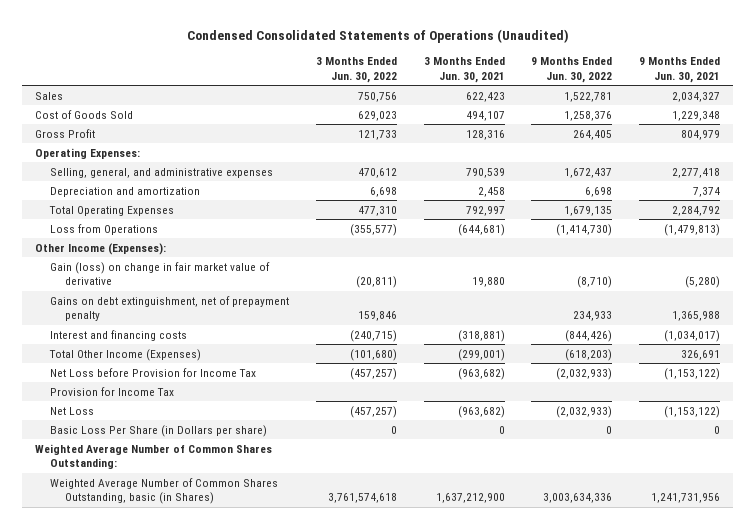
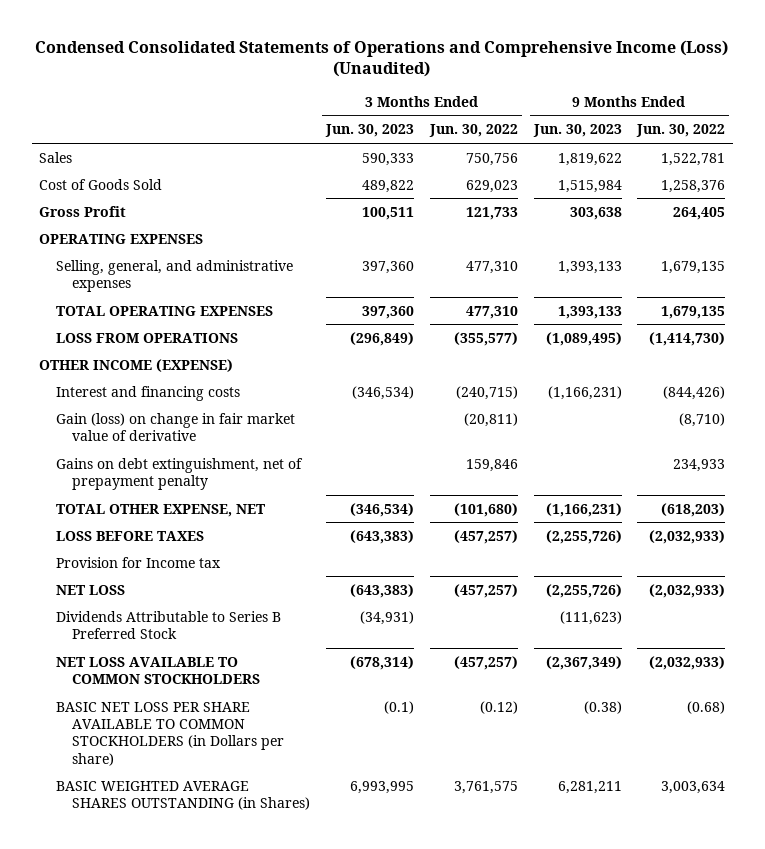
- Condensed Consolidated Statements of Operations (Unaudited)
+ Condensed Consolidated Statements of Operations and Comprehensive Income (Loss) (Unaudited)
- | 3 Months Ended Jun. 30, 2022 | 3 Months Ended Jun. 30, 2021 | 9 Months Ended Jun. 30, 2022 | 9 Months Ended Jun. 30, 2021
+ | 3 Months Ended Jun. 30, 2023 | 3 Months Ended Jun. 30, 2022 | 9 Months Ended Jun. 30, 2023 | 9 Months Ended Jun. 30, 2022
- Operating Expenses:
- Selling, general, and administrative expenses | 470,612 | 790,539 | 1,672,437 | 2,277,418
- Depreciation and amortization | 6,698 | 2,458 | 6,698 | 7,374
- Total Operating Expenses | 477,310 | 792,997 | 1,679,135 | 2,284,792
- Loss from Operations | (355,577) | (644,681) | (1,414,730) | (1,479,813)
- Other Income (Expenses):
+ OPERATING EXPENSES
+ Selling, general, and administrative expenses | 397,360 | 477,310 | 1,393,133 | 1,679,135
+ TOTAL OPERATING EXPENSES | 397,360 | 477,310 | 1,393,133 | 1,679,135
+ LOSS FROM OPERATIONS | (296,849) | (355,577) | (1,089,495) | (1,414,730)
+ OTHER INCOME (EXPENSE)
moved up: Interest and financing costs | (346,534) | (240,715) | (1,166,231) | (844,426)
- Total Other Income (Expenses) | (101,680) | (299,001) | (618,203) | 326,691
- Net Loss before Provision for Income Tax | (457,257) | (963,682) | (2,032,933) | (1,153,122)
- Provision for Income Tax
- Net Loss | (457,257) | (963,682) | (2,032,933) | (1,153,122)
- Basic Loss Per Share (in Dollars per share) | 0 | 0 | 0 | 0
- Weighted Average Number of Common Shares Outstanding:
- Weighted Average Number of Common Shares Outstanding, basic (in Shares) | 3,761,574,618 | 1,637,212,900 | 3,003,634,336 | 1,241,731,956
+ TOTAL OTHER EXPENSE, NET | (346,534) | (101,680) | (1,166,231) | (618,203)
+ LOSS BEFORE TAXES | (643,383) | (457,257) | (2,255,726) | (2,032,933)
+ Provision for Income tax
+ NET LOSS | (643,383) | (457,257) | (2,255,726) | (2,032,933)
+ Dividends Attributable to Series B Preferred Stock | (34,931) | | (111,623) |
+ NET LOSS AVAILABLE TO COMMON STOCKHOLDERS | (678,314) | (457,257) | (2,367,349) | (2,032,933)
+ BASIC NET LOSS PER SHARE AVAILABLE TO COMMON STOCKHOLDERS (in Dollars per share) | (0.1) | (0.12) | (0.38) | (0.68)
+ BASIC WEIGHTED AVERAGE SHARES OUTSTANDING (in Shares) | 6,993,995 | 3,761,575 | 6,281,211 | 3,003,634

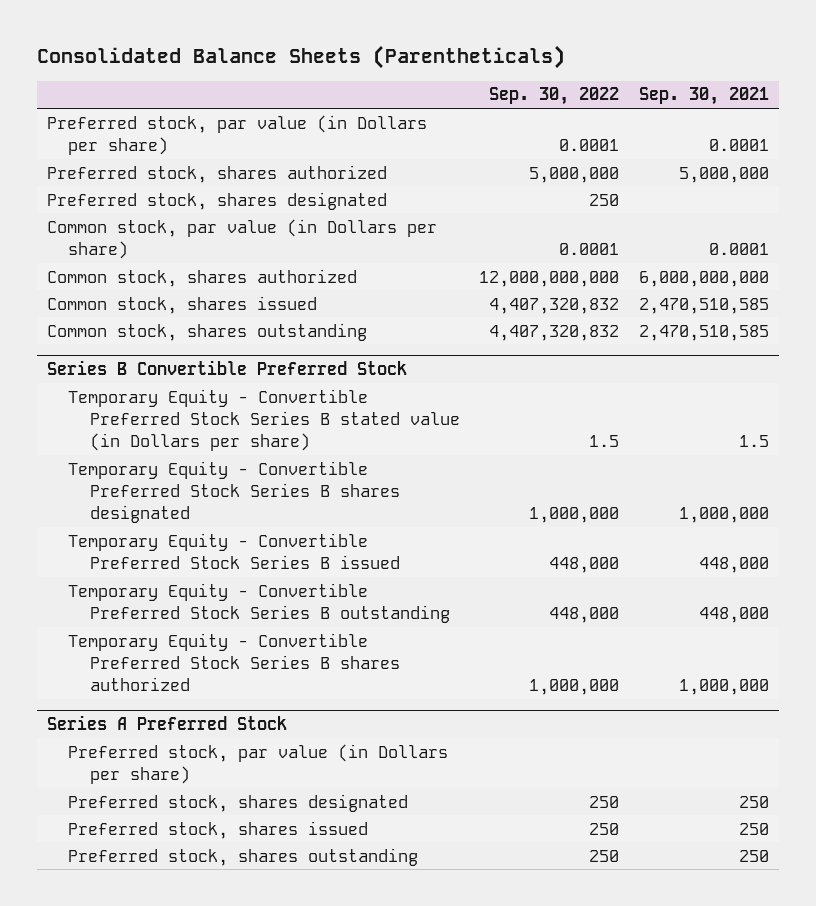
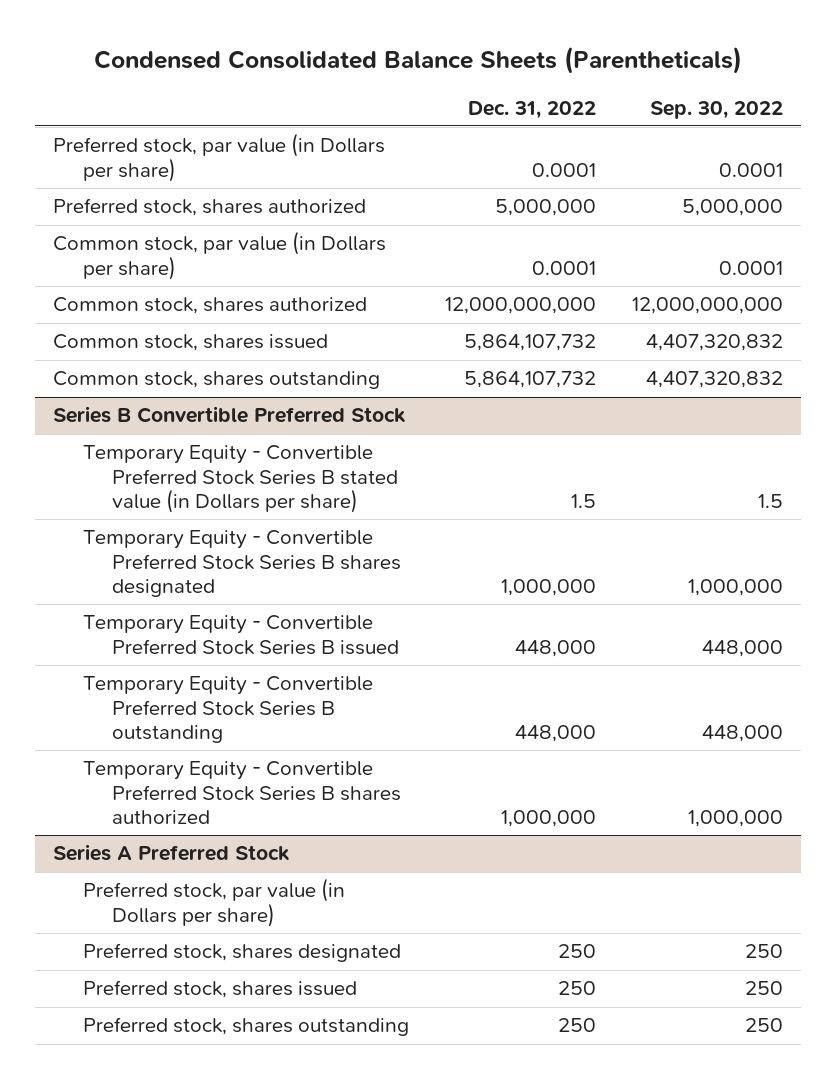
- Consolidated Balance Sheets (Parentheticals)
+ Condensed Consolidated Balance Sheets (Parentheticals)
- | Sep. 30, 2022 | Sep. 30, 2021
+ | Dec. 31, 2022 | Sep. 30, 2022
- Preferred stock, shares designated | 250 |

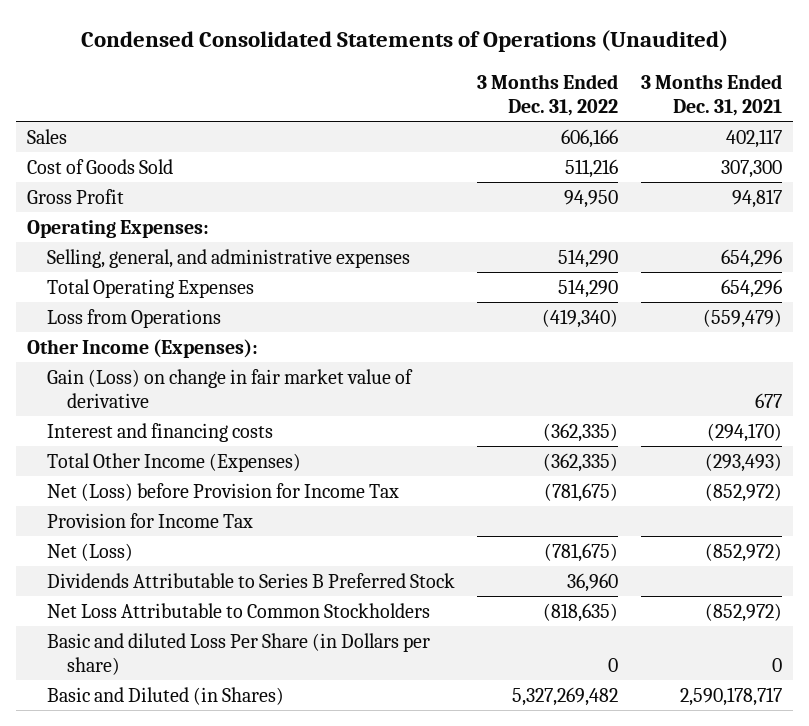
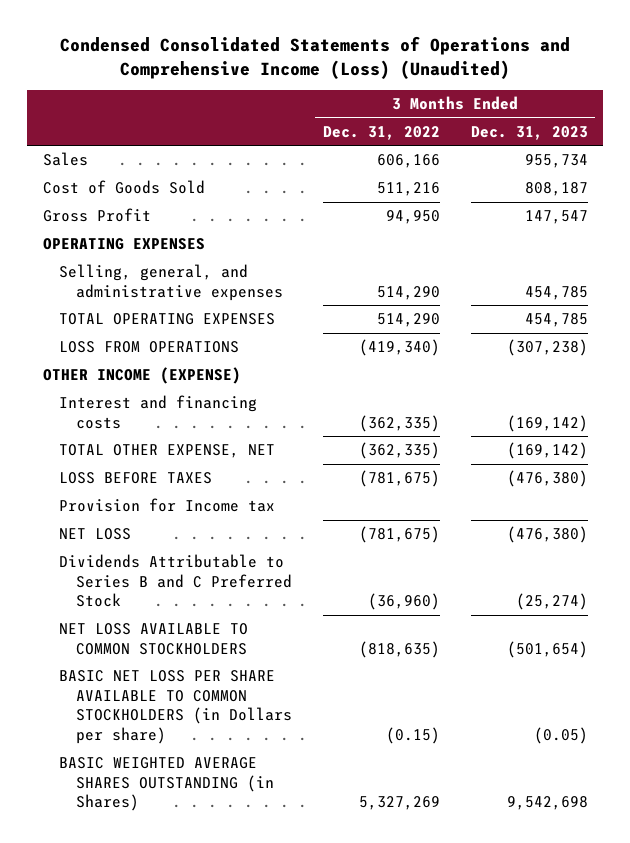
- Condensed Consolidated Statements of Operations (Unaudited)
+ Condensed Consolidated Statements of Operations and Comprehensive Income (Loss) (Unaudited)
- | 3 Months Ended Dec. 31, 2022 | 3 Months Ended Dec. 31, 2021
+ | 3 Months Ended Dec. 31, 2022 | 3 Months Ended Dec. 31, 2023
- Operating Expenses:
+ OPERATING EXPENSES
- Total Operating Expenses | 514,290 | 654,296
- Loss from Operations | (419,340) | (559,479)
- Other Income (Expenses):
- Gain (Loss) on change in fair market value of derivative | | 677
+ TOTAL OPERATING EXPENSES | 514,290 | 454,785
+ LOSS FROM OPERATIONS | (419,340) | (307,238)
+ OTHER INCOME (EXPENSE)
- Total Other Income (Expenses) | (362,335) | (293,493)
- Net (Loss) before Provision for Income Tax | (781,675) | (852,972)
- Provision for Income Tax
- Net (Loss) | (781,675) | (852,972)
- Dividends Attributable to Series B Preferred Stock | 36,960 |
- Net Loss Attributable to Common Stockholders | (818,635) | (852,972)
- Basic and diluted Loss Per Share (in Dollars per share) | 0 | 0
- Basic and Diluted (in Shares) | 5,327,269,482 | 2,590,178,717
+ TOTAL OTHER EXPENSE, NET | (362,335) | (169,142)
+ LOSS BEFORE TAXES | (781,675) | (476,380)
+ Provision for Income tax
+ NET LOSS | (781,675) | (476,380)
+ Dividends Attributable to Series B and C Preferred Stock | (36,960) | (25,274)
+ NET LOSS AVAILABLE TO COMMON STOCKHOLDERS | (818,635) | (501,654)
+ BASIC NET LOSS PER SHARE AVAILABLE TO COMMON STOCKHOLDERS (in Dollars per share) | (0.15) | (0.05)
+ BASIC WEIGHTED AVERAGE SHARES OUTSTANDING (in Shares) | 5,327,269 | 9,542,698

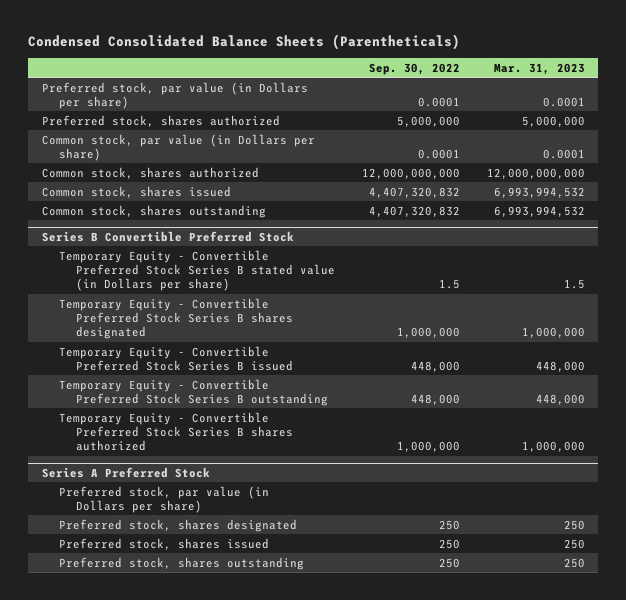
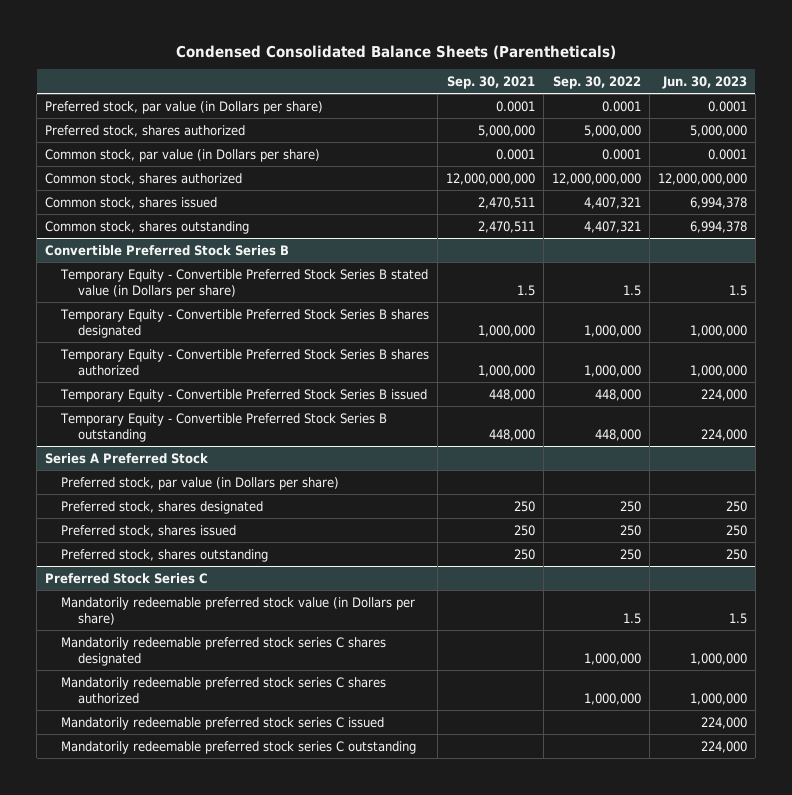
- | Sep. 30, 2022 | Mar. 31, 2023
+ | Sep. 30, 2021 | Sep. 30, 2022 | Jun. 30, 2023
- Common stock, shares issued | 4,407,320,832 | 6,993,994,532
- Common stock, shares outstanding | 4,407,320,832 | 6,993,994,532
- Series B Convertible Preferred Stock
+ Common stock, shares issued | 2,470,511 | 4,407,321 | 6,994,378
+ Common stock, shares outstanding | 2,470,511 | 4,407,321 | 6,994,378
+ Convertible Preferred Stock Series B
+ Temporary Equity - Convertible Preferred Stock Series B shares authorized | 1,000,000 | 1,000,000 | 1,000,000
- Temporary Equity - Convertible Preferred Stock Series B shares authorized | 1,000,000 | 1,000,000
+ Preferred Stock Series C
+ Mandatorily redeemable preferred stock value (in Dollars per share) | | 1.5 | 1.5
+ Mandatorily redeemable preferred stock series C shares designated | | 1,000,000 | 1,000,000
+ Mandatorily redeemable preferred stock series C shares authorized | | 1,000,000 | 1,000,000
+ Mandatorily redeemable preferred stock series C issued | | | 224,000
+ Mandatorily redeemable preferred stock series C outstanding | | | 224,000

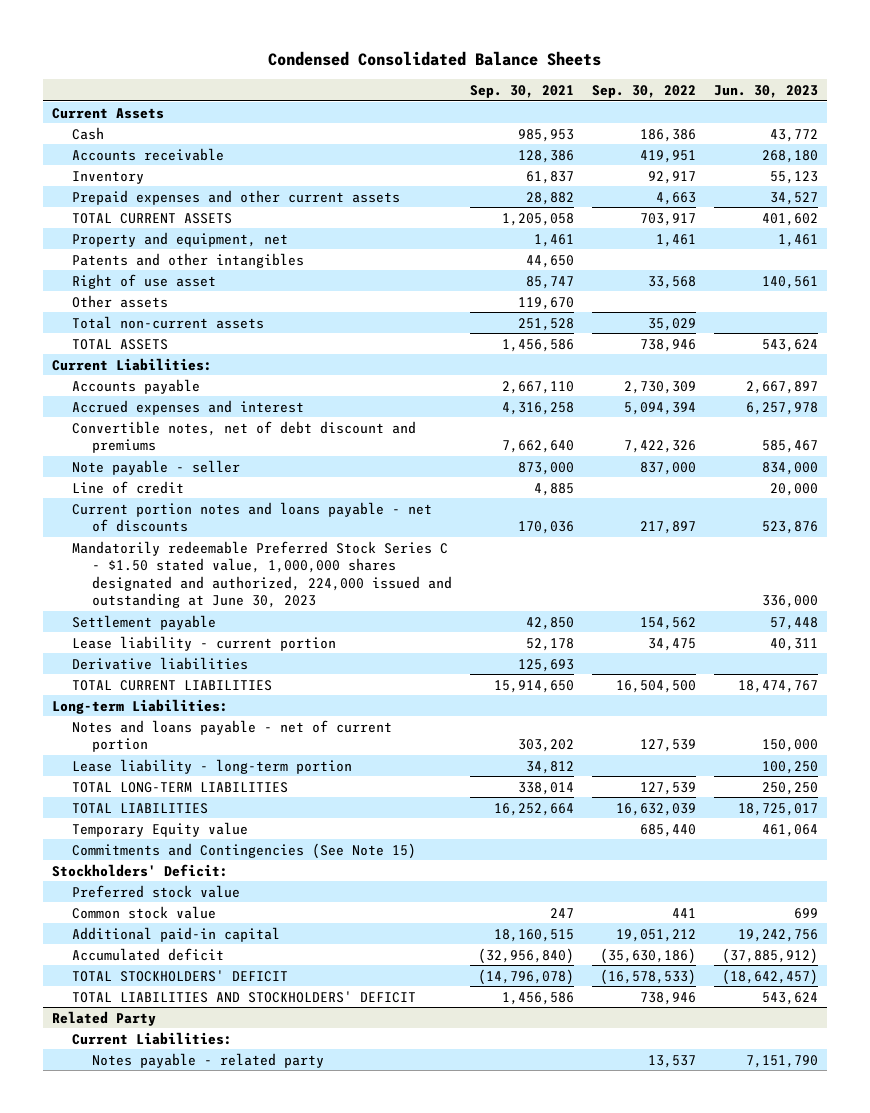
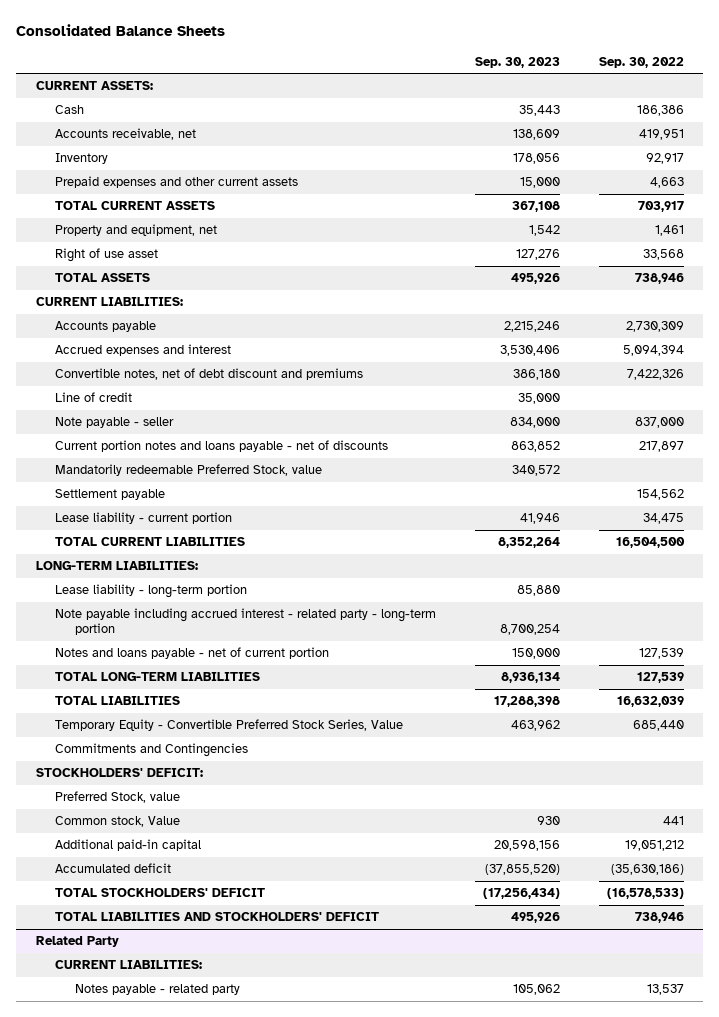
- Condensed Consolidated Balance Sheets
+ Consolidated Balance Sheets
- | Sep. 30, 2021 | Sep. 30, 2022 | Jun. 30, 2023
+ | Sep. 30, 2023 | Sep. 30, 2022
- Current Assets
+ CURRENT ASSETS:
- Accounts receivable | 128,386 | 419,951 | 268,180
+ Accounts receivable, net | 138,609 | 419,951
- Patents and other intangibles | 44,650 | |
- Other assets | 119,670 | |
- Total non-current assets | 251,528 | 35,029 |
- Current Liabilities:
+ CURRENT LIABILITIES:
moved down: Note payable - seller | 834,000 | 837,000
- Mandatorily redeemable Preferred Stock Series C - $1.50 stated value, 1,000,000 shares designated and authorized, 224,000 issued and outstanding at June 30, 2023 | | | 336,000
+ Mandatorily redeemable Preferred Stock, value | 340,572 |
- Derivative liabilities | 125,693 | |
- Long-term Liabilities:
+ LONG-TERM LIABILITIES:
+ Note payable including accrued interest - related party - long-term portion | 8,700,254 |
moved down: Notes and loans payable - net of current portion | 150,000 | 127,539
- Temporary Equity value | | 685,440 | 461,064
- Commitments and Contingencies (See Note 15)
- Stockholders' Deficit:
- Preferred stock value
- Common stock value | 247 | 441 | 699
+ Temporary Equity - Convertible Preferred Stock Series, Value | 463,962 | 685,440
+ Commitments and Contingencies
+ STOCKHOLDERS' DEFICIT:
+ Preferred Stock, value
+ Common stock, Value | 930 | 441
@ Related Party
- Current Liabilities:
+ CURRENT LIABILITIES:

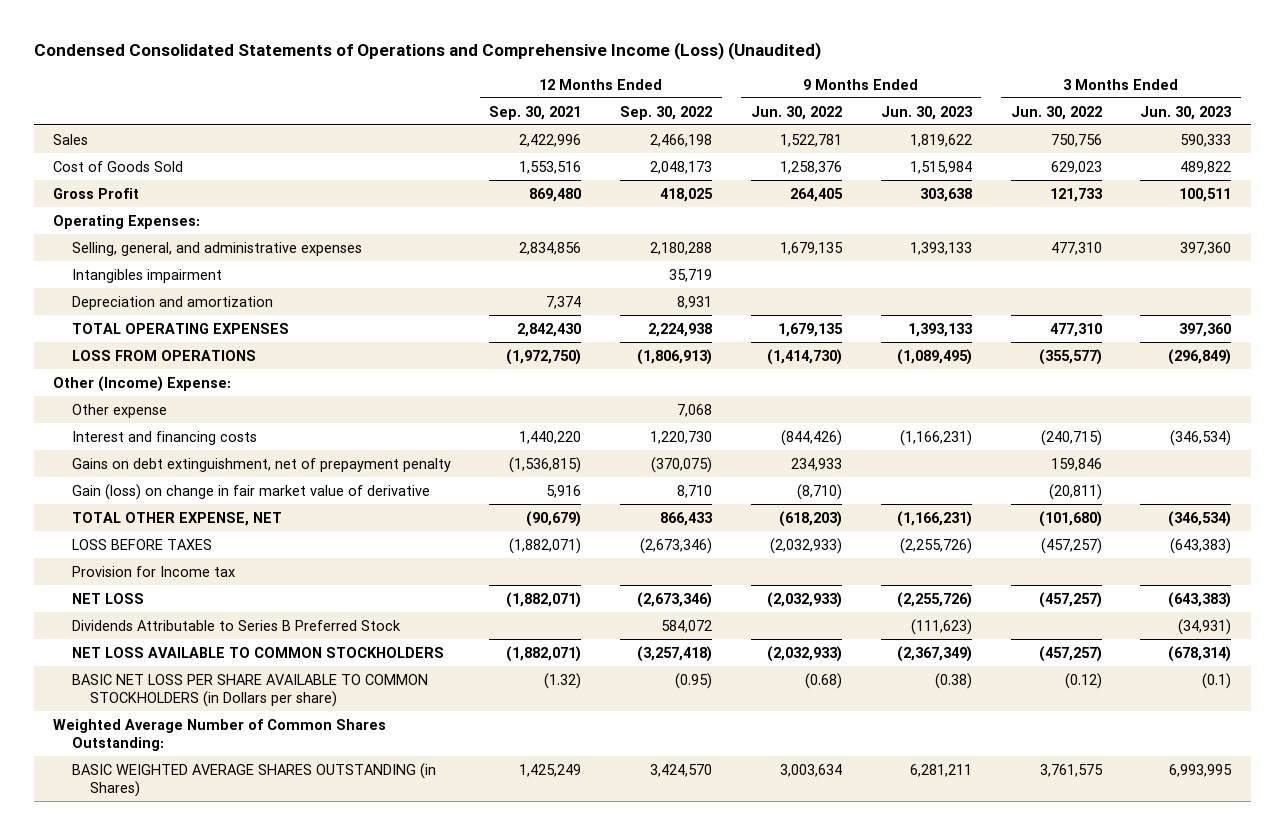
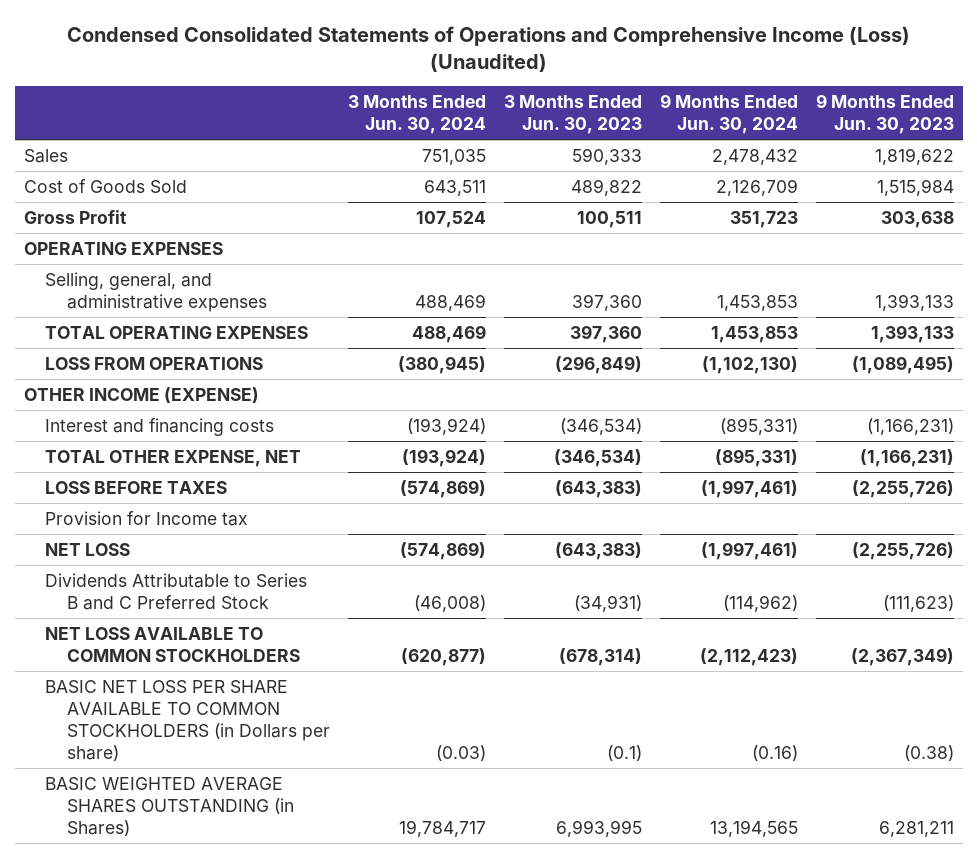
- | 12 Months Ended Sep. 30, 2021 | 12 Months Ended Sep. 30, 2022 | 9 Months Ended Jun. 30, 2022 | 9 Months Ended Jun. 30, 2023 | 3 Months Ended Jun. 30, 2022 | 3 Months Ended Jun. 30, 2023
+ | 3 Months Ended Jun. 30, 2024 | 3 Months Ended Jun. 30, 2023 | 9 Months Ended Jun. 30, 2024 | 9 Months Ended Jun. 30, 2023
- Operating Expenses:
+ OPERATING EXPENSES
- Intangibles impairment | | 35,719 | | | |
- Depreciation and amortization | 7,374 | 8,931 | | | |
- Other (Income) Expense:
- Other expense | | 7,068 | | | |
+ OTHER INCOME (EXPENSE)
- Gains on debt extinguishment, net of prepayment penalty | (1,536,815) | (370,075) | 234,933 | | 159,846 |
- Gain (loss) on change in fair market value of derivative | 5,916 | 8,710 | (8,710) | | (20,811) |
- Dividends Attributable to Series B Preferred Stock | | 584,072 | | (111,623) | | (34,931)
+ Dividends Attributable to Series B and C Preferred Stock | (46,008) | (34,931) | (114,962) | (111,623)
- Weighted Average Number of Common Shares Outstanding:

